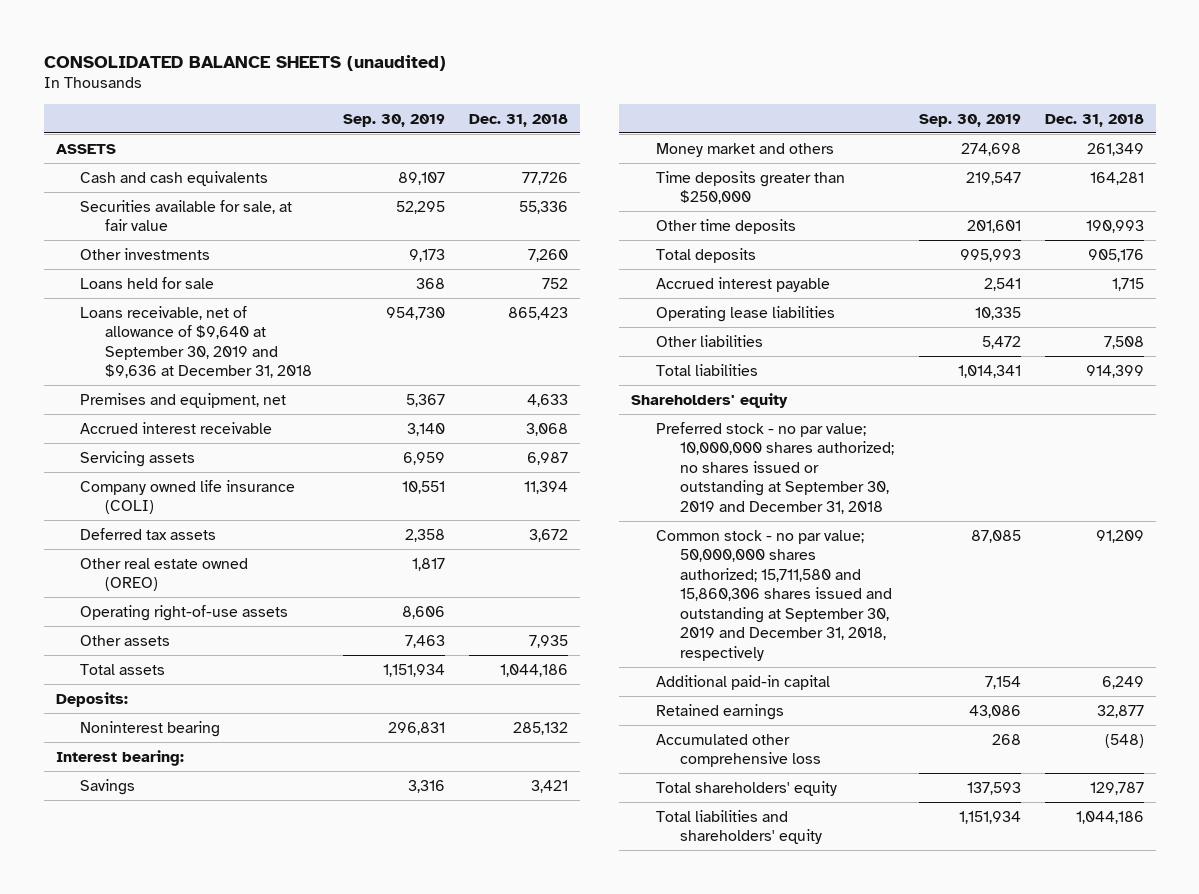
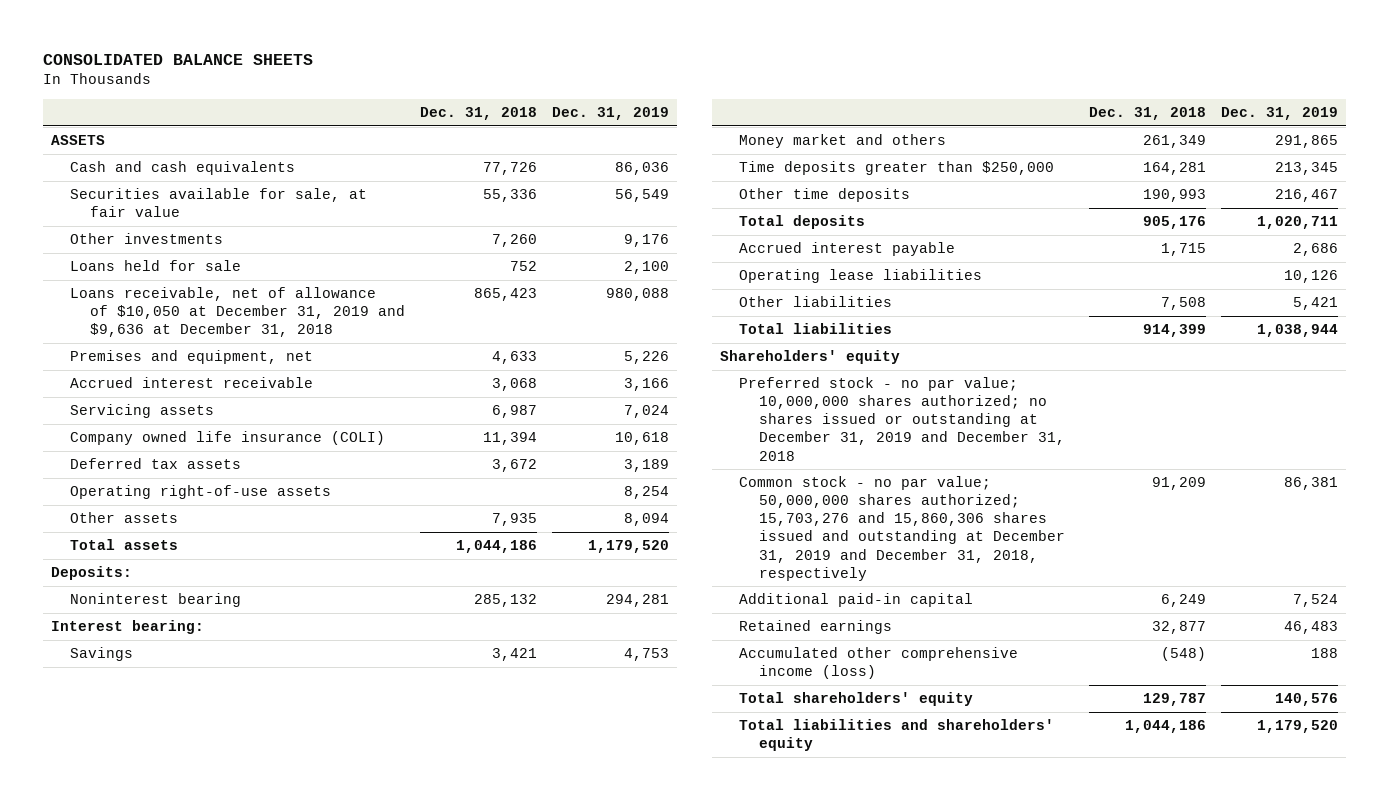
- CONSOLIDATED BALANCE SHEETS (unaudited)
+ CONSOLIDATED BALANCE SHEETS
- | Sep. 30, 2019 | Dec. 31, 2018
+ | Dec. 31, 2018 | Dec. 31, 2019
- Loans receivable, net of allowance of $9,640 at September 30, 2019 and $9,636 at December 31, 2018 | 954,730 | 865,423
+ Loans receivable, net of allowance of $10,050 at December 31, 2019 and $9,636 at December 31, 2018 | 865,423 | 980,088
- Other real estate owned (OREO) | 1,817 |
- Preferred stock - no par value; 10,000,000 shares authorized; no shares issued or outstanding at September 30, 2019 and December 31, 2018
- Common stock - no par value; 50,000,000 shares authorized; 15,711,580 and 15,860,306 shares issued and outstanding at September 30, 2019 and December 31, 2018, respectively | 87,085 | 91,209
+ Preferred stock - no par value; 10,000,000 shares authorized; no shares issued or outstanding at December 31, 2019 and December 31, 2018
+ Common stock - no par value; 50,000,000 shares authorized; 15,703,276 and 15,860,306 shares issued and outstanding at December 31, 2019 and December 31, 2018, respectively | 91,209 | 86,381
- Accumulated other comprehensive loss | 268 | (548)
+ Accumulated other comprehensive income (loss) | (548) | 188

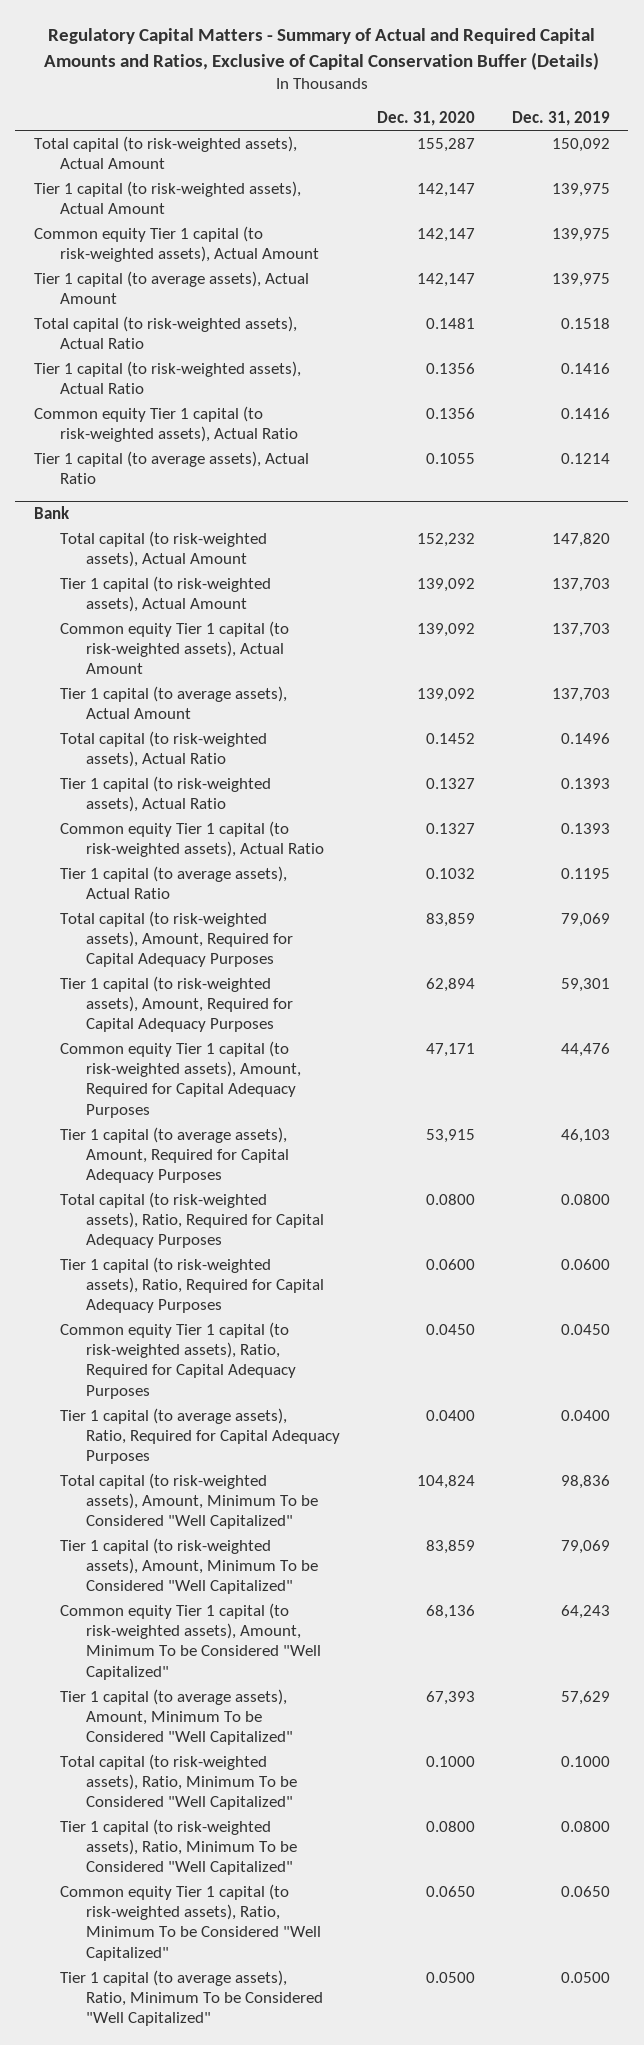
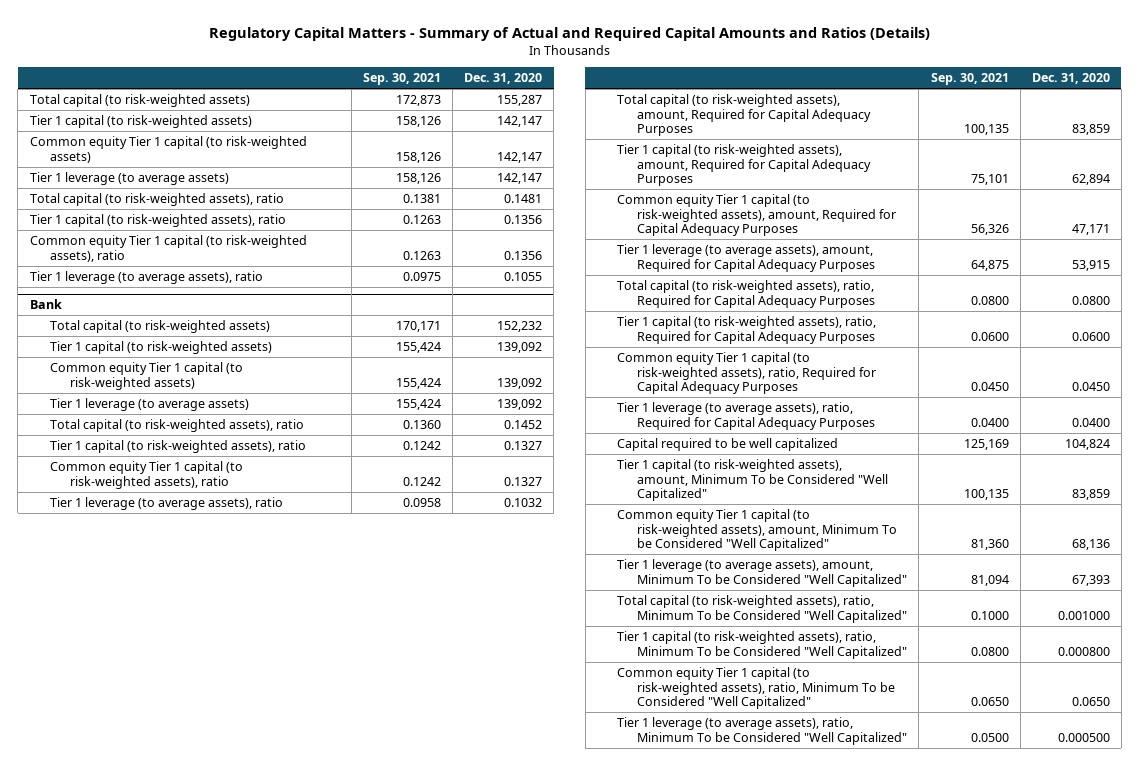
- Regulatory Capital Matters - Summary of Actual and Required Capital Amounts and Ratios, Exclusive of Capital Conservation Buffer (Details)
+ Regulatory Capital Matters - Summary of Actual and Required Capital Amounts and Ratios (Details)
- | Dec. 31, 2020 | Dec. 31, 2019
+ | Sep. 30, 2021 | Dec. 31, 2020
- Total capital (to risk-weighted assets), Actual Amount | 155,287 | 150,092
- Tier 1 capital (to risk-weighted assets), Actual Amount | 142,147 | 139,975
- Common equity Tier 1 capital (to risk-weighted assets), Actual Amount | 142,147 | 139,975
- Tier 1 capital (to average assets), Actual Amount | 142,147 | 139,975
- Total capital (to risk-weighted assets), Actual Ratio | 0.1481 | 0.1518
- Tier 1 capital (to risk-weighted assets), Actual Ratio | 0.1356 | 0.1416
- Common equity Tier 1 capital (to risk-weighted assets), Actual Ratio | 0.1356 | 0.1416
- Tier 1 capital (to average assets), Actual Ratio | 0.1055 | 0.1214
+ Total capital (to risk-weighted assets) | 172,873 | 155,287
+ Tier 1 capital (to risk-weighted assets) | 158,126 | 142,147
+ Common equity Tier 1 capital (to risk-weighted assets) | 158,126 | 142,147
+ Tier 1 leverage (to average assets) | 158,126 | 142,147
+ Total capital (to risk-weighted assets), ratio | 0.1381 | 0.1481
+ Tier 1 capital (to risk-weighted assets), ratio | 0.1263 | 0.1356
+ Common equity Tier 1 capital (to risk-weighted assets), ratio | 0.1263 | 0.1356
+ Tier 1 leverage (to average assets), ratio | 0.0975 | 0.1055
@ Bank
- Total capital (to risk-weighted assets), Actual Amount | 152,232 | 147,820
- Tier 1 capital (to risk-weighted assets), Actual Amount | 139,092 | 137,703
- Common equity Tier 1 capital (to risk-weighted assets), Actual Amount | 139,092 | 137,703
- Tier 1 capital (to average assets), Actual Amount | 139,092 | 137,703
- Total capital (to risk-weighted assets), Actual Ratio | 0.1452 | 0.1496
- Tier 1 capital (to risk-weighted assets), Actual Ratio | 0.1327 | 0.1393
- Common equity Tier 1 capital (to risk-weighted assets), Actual Ratio | 0.1327 | 0.1393
- Tier 1 capital (to average assets), Actual Ratio | 0.1032 | 0.1195
- Total capital (to risk-weighted assets), Amount, Required for Capital Adequacy Purposes | 83,859 | 79,069
- Tier 1 capital (to risk-weighted assets), Amount, Required for Capital Adequacy Purposes | 62,894 | 59,301
- Common equity Tier 1 capital (to risk-weighted assets), Amount, Required for Capital Adequacy Purposes | 47,171 | 44,476
- Tier 1 capital (to average assets), Amount, Required for Capital Adequacy Purposes | 53,915 | 46,103
- Total capital (to risk-weighted assets), Ratio, Required for Capital Adequacy Purposes | 0.0800 | 0.0800
- Tier 1 capital (to risk-weighted assets), Ratio, Required for Capital Adequacy Purposes | 0.0600 | 0.0600
- Common equity Tier 1 capital (to risk-weighted assets), Ratio, Required for Capital Adequacy Purposes | 0.0450 | 0.0450
- Tier 1 capital (to average assets), Ratio, Required for Capital Adequacy Purposes | 0.0400 | 0.0400
- Total capital (to risk-weighted assets), Amount, Minimum To be Considered "Well Capitalized" | 104,824 | 98,836
- Tier 1 capital (to risk-weighted assets), Amount, Minimum To be Considered "Well Capitalized" | 83,859 | 79,069
- Common equity Tier 1 capital (to risk-weighted assets), Amount, Minimum To be Considered "Well Capitalized" | 68,136 | 64,243
- Tier 1 capital (to average assets), Amount, Minimum To be Considered "Well Capitalized" | 67,393 | 57,629
- Total capital (to risk-weighted assets), Ratio, Minimum To be Considered "Well Capitalized" | 0.1000 | 0.1000
- Tier 1 capital (to risk-weighted assets), Ratio, Minimum To be Considered "Well Capitalized" | 0.0800 | 0.0800
- Common equity Tier 1 capital (to risk-weighted assets), Ratio, Minimum To be Considered "Well Capitalized" | 0.0650 | 0.0650
- Tier 1 capital (to average assets), Ratio, Minimum To be Considered "Well Capitalized" | 0.0500 | 0.0500
+ Total capital (to risk-weighted assets) | 170,171 | 152,232
+ Tier 1 capital (to risk-weighted assets) | 155,424 | 139,092
+ Common equity Tier 1 capital (to risk-weighted assets) | 155,424 | 139,092
+ Tier 1 leverage (to average assets) | 155,424 | 139,092
+ Total capital (to risk-weighted assets), ratio | 0.1360 | 0.1452
+ Tier 1 capital (to risk-weighted assets), ratio | 0.1242 | 0.1327
+ Common equity Tier 1 capital (to risk-weighted assets), ratio | 0.1242 | 0.1327
+ Tier 1 leverage (to average assets), ratio | 0.0958 | 0.1032
+ Total capital (to risk-weighted assets), amount, Required for Capital Adequacy Purposes | 100,135 | 83,859
+ Tier 1 capital (to risk-weighted assets), amount, Required for Capital Adequacy Purposes | 75,101 | 62,894
+ Common equity Tier 1 capital (to risk-weighted assets), amount, Required for Capital Adequacy Purposes | 56,326 | 47,171
+ Tier 1 leverage (to average assets), amount, Required for Capital Adequacy Purposes | 64,875 | 53,915
+ Total capital (to risk-weighted assets), ratio, Required for Capital Adequacy Purposes | 0.0800 | 0.0800
+ Tier 1 capital (to risk-weighted assets), ratio, Required for Capital Adequacy Purposes | 0.0600 | 0.0600
+ Common equity Tier 1 capital (to risk-weighted assets), ratio, Required for Capital Adequacy Purposes | 0.0450 | 0.0450
+ Tier 1 leverage (to average assets), ratio, Required for Capital Adequacy Purposes | 0.0400 | 0.0400
+ Capital required to be well capitalized | 125,169 | 104,824
+ Tier 1 capital (to risk-weighted assets), amount, Minimum To be Considered "Well Capitalized" | 100,135 | 83,859
+ Common equity Tier 1 capital (to risk-weighted assets), amount, Minimum To be Considered "Well Capitalized" | 81,360 | 68,136
+ Tier 1 leverage (to average assets), amount, Minimum To be Considered "Well Capitalized" | 81,094 | 67,393
+ Total capital (to risk-weighted assets), ratio, Minimum To be Considered "Well Capitalized" | 0.1000 | 0.001000
+ Tier 1 capital (to risk-weighted assets), ratio, Minimum To be Considered "Well Capitalized" | 0.0800 | 0.000800
+ Common equity Tier 1 capital (to risk-weighted assets), ratio, Minimum To be Considered "Well Capitalized" | 0.0650 | 0.0650
+ Tier 1 leverage (to average assets), ratio, Minimum To be Considered "Well Capitalized" | 0.0500 | 0.000500

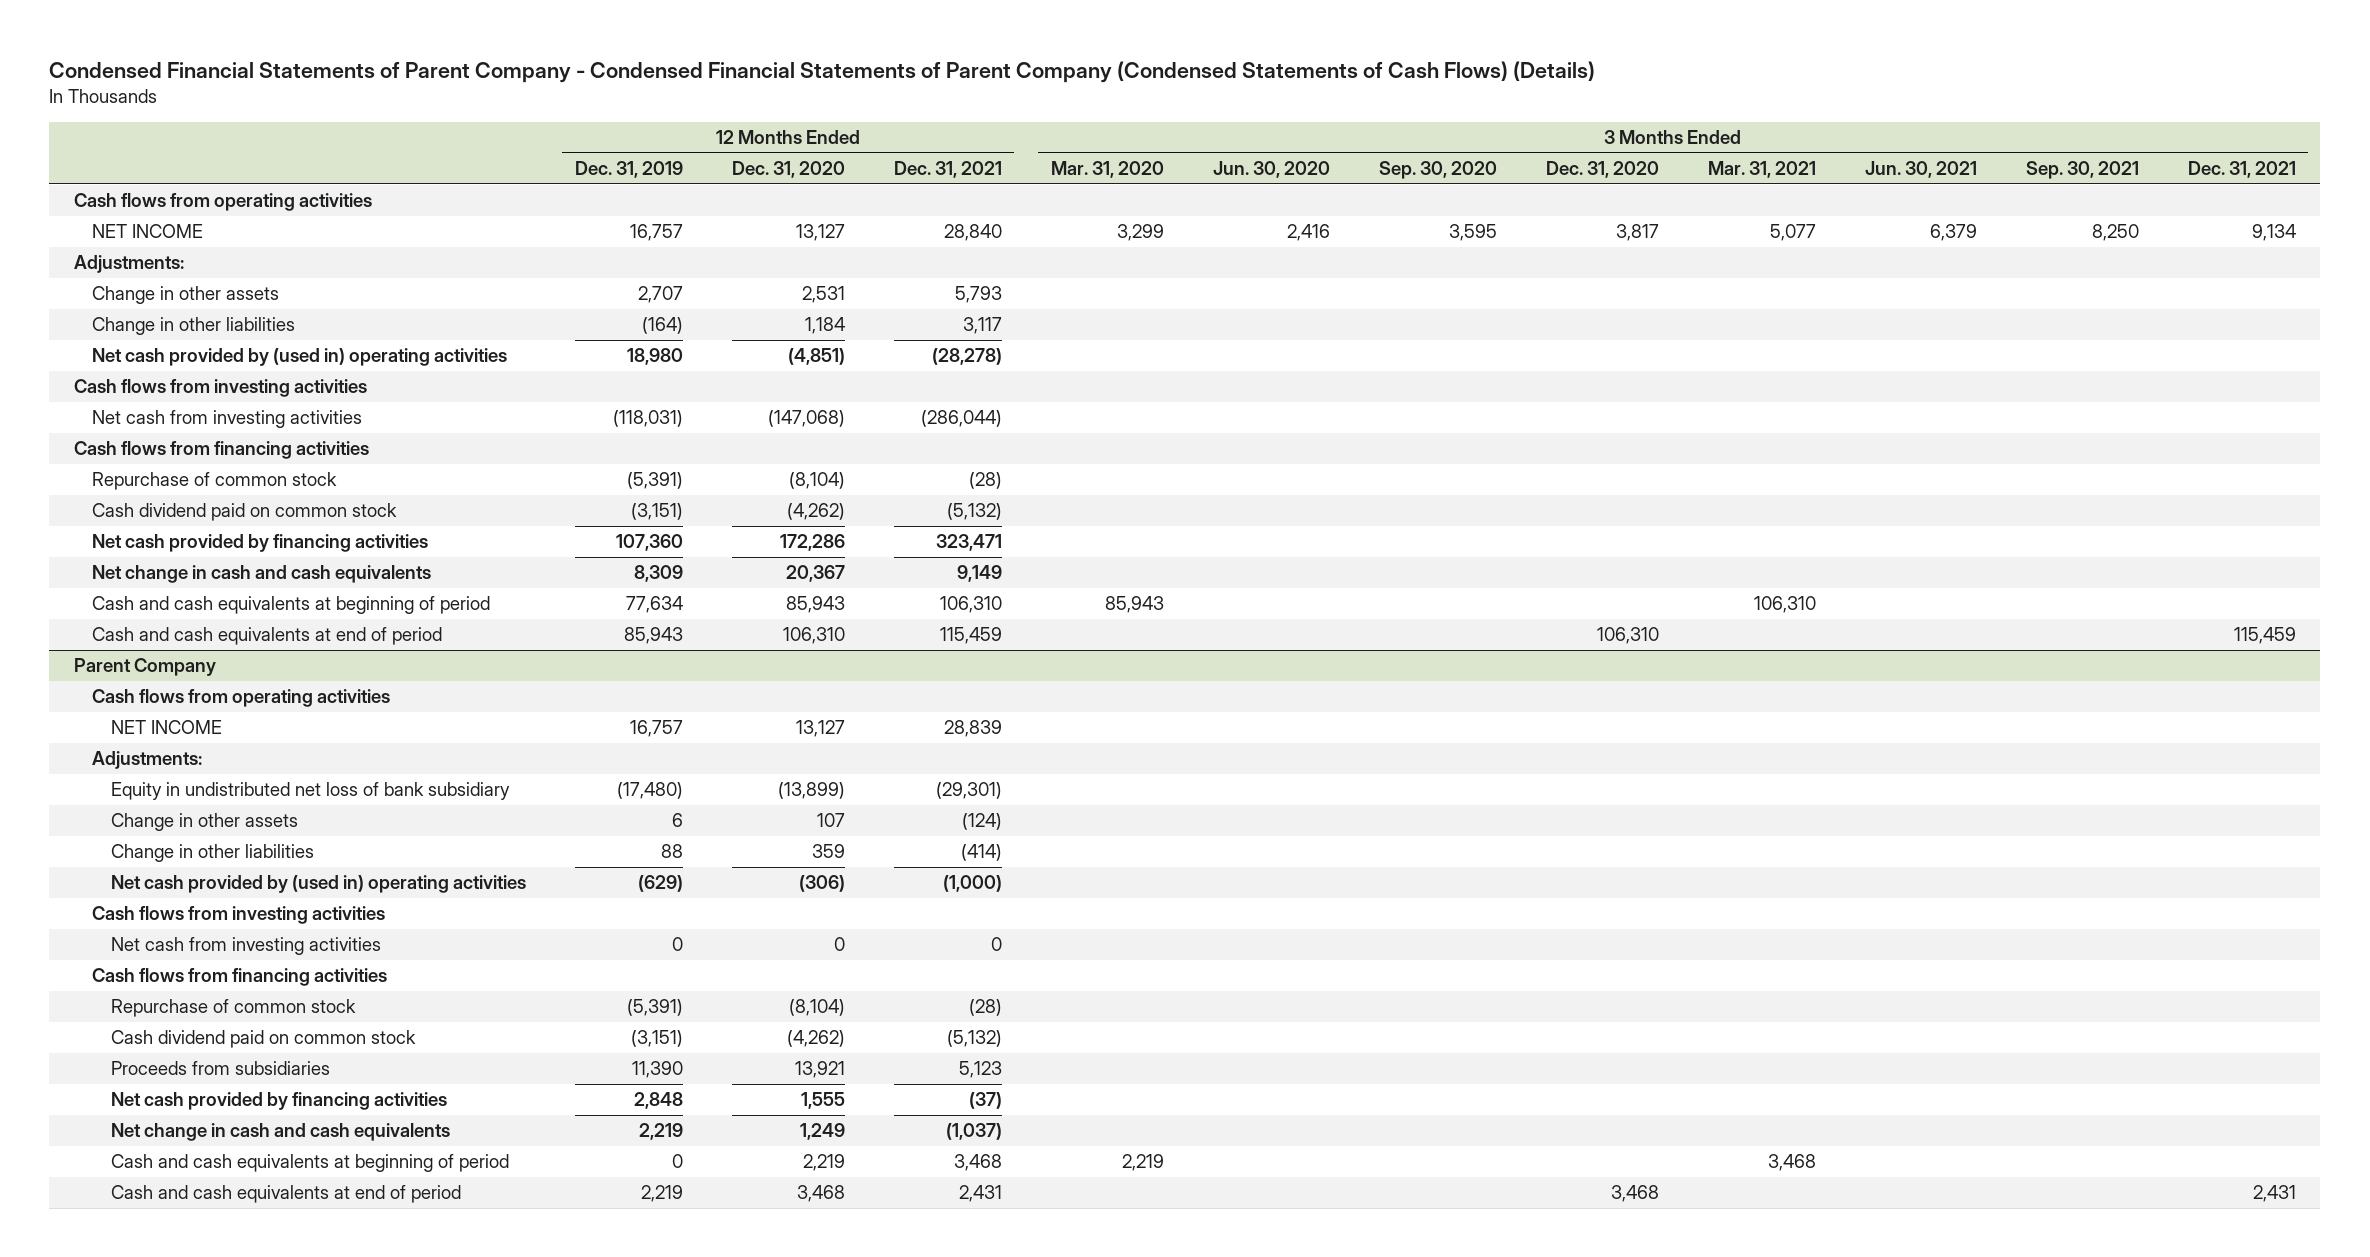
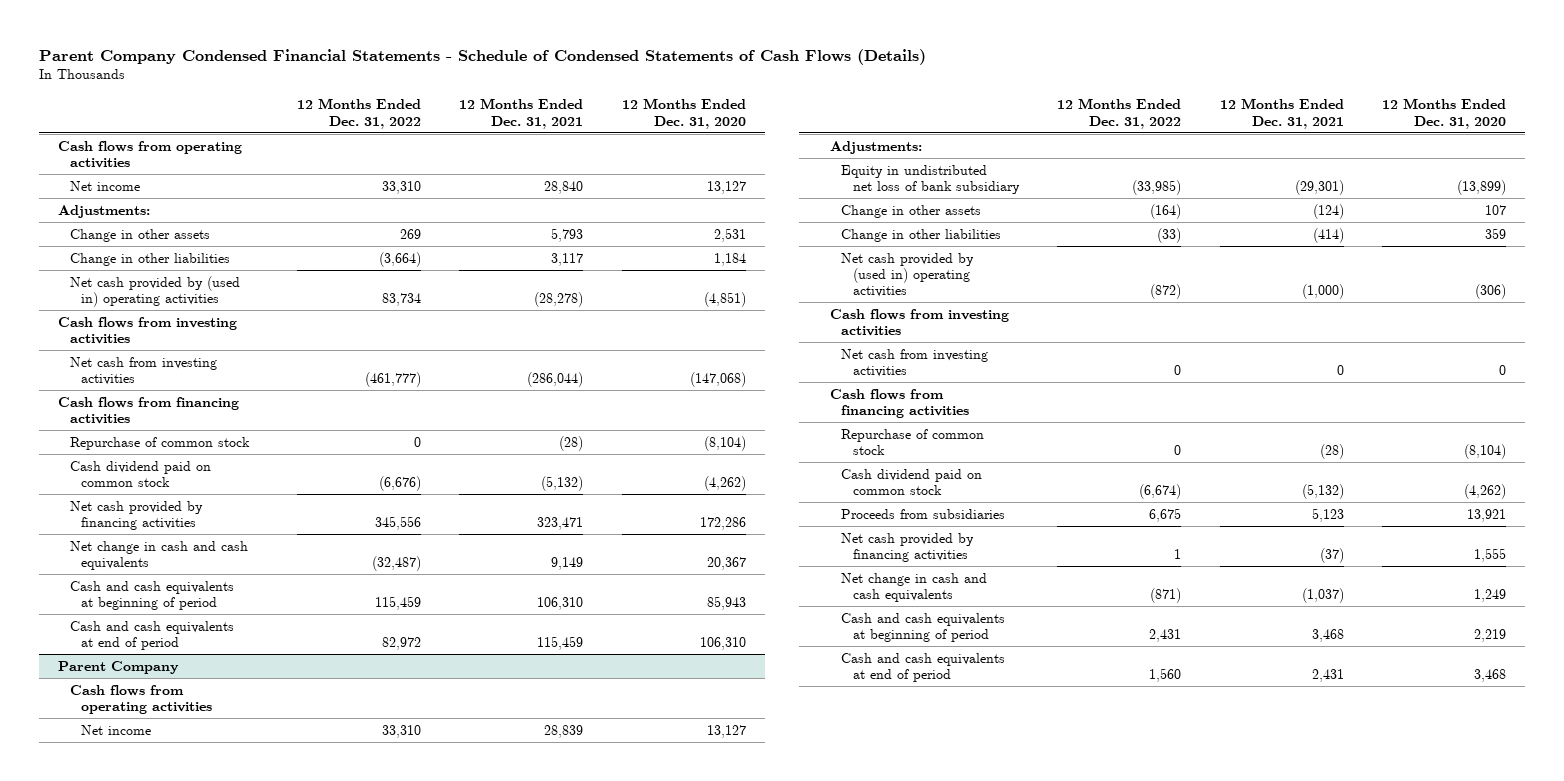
- Condensed Financial Statements of Parent Company - Condensed Financial Statements of Parent Company (Condensed Statements of Cash Flows) (Details)
+ Parent Company Condensed Financial Statements - Schedule of Condensed Statements of Cash Flows (Details)
- | 12 Months Ended Dec. 31, 2019 | 12 Months Ended Dec. 31, 2020 | 12 Months Ended Dec. 31, 2021 | 3 Months Ended Mar. 31, 2020 | 3 Months Ended Jun. 30, 2020 | 3 Months Ended Sep. 30, 2020 | 3 Months Ended Dec. 31, 2020 | 3 Months Ended Mar. 31, 2021 | 3 Months Ended Jun. 30, 2021 | 3 Months Ended Sep. 30, 2021 | 3 Months Ended Dec. 31, 2021
+ | 12 Months Ended Dec. 31, 2022 | 12 Months Ended Dec. 31, 2021 | 12 Months Ended Dec. 31, 2020
- NET INCOME | 16,757 | 13,127 | 28,840 | 3,299 | 2,416 | 3,595 | 3,817 | 5,077 | 6,379 | 8,250 | 9,134
+ Net income | 33,310 | 28,840 | 13,127
@ Parent Company
- NET INCOME | 16,757 | 13,127 | 28,839 | | | | | | | |
+ Net income | 33,310 | 28,839 | 13,127

